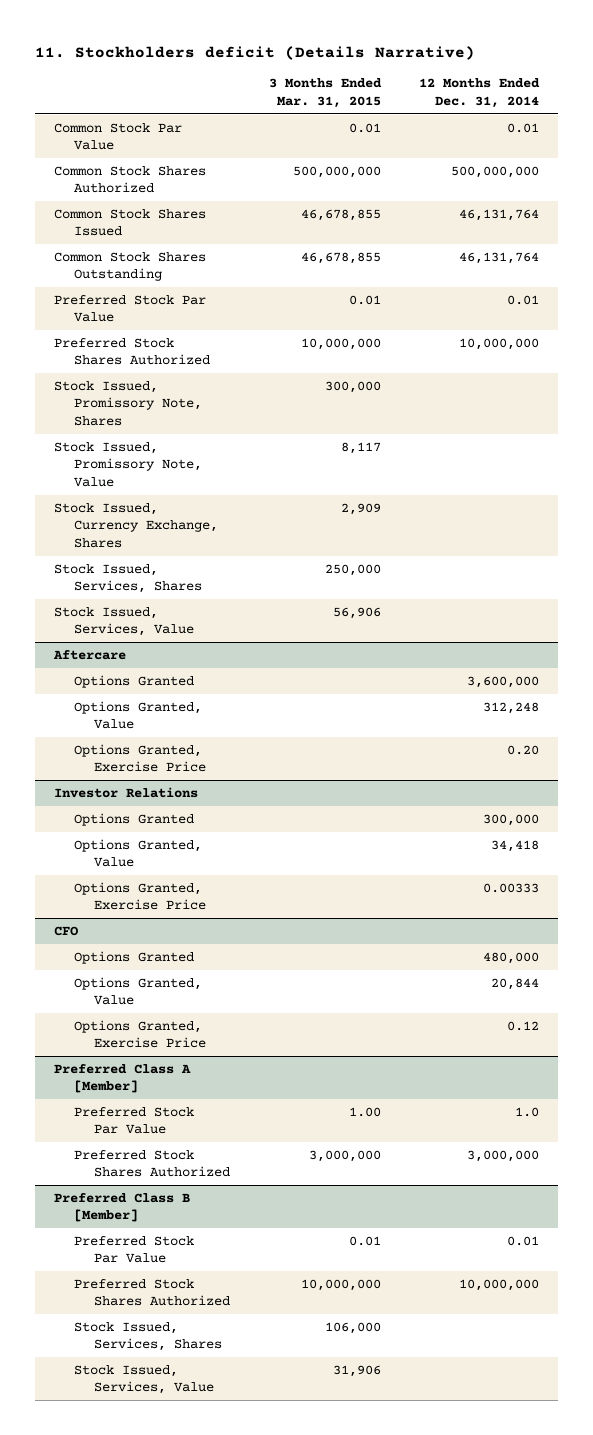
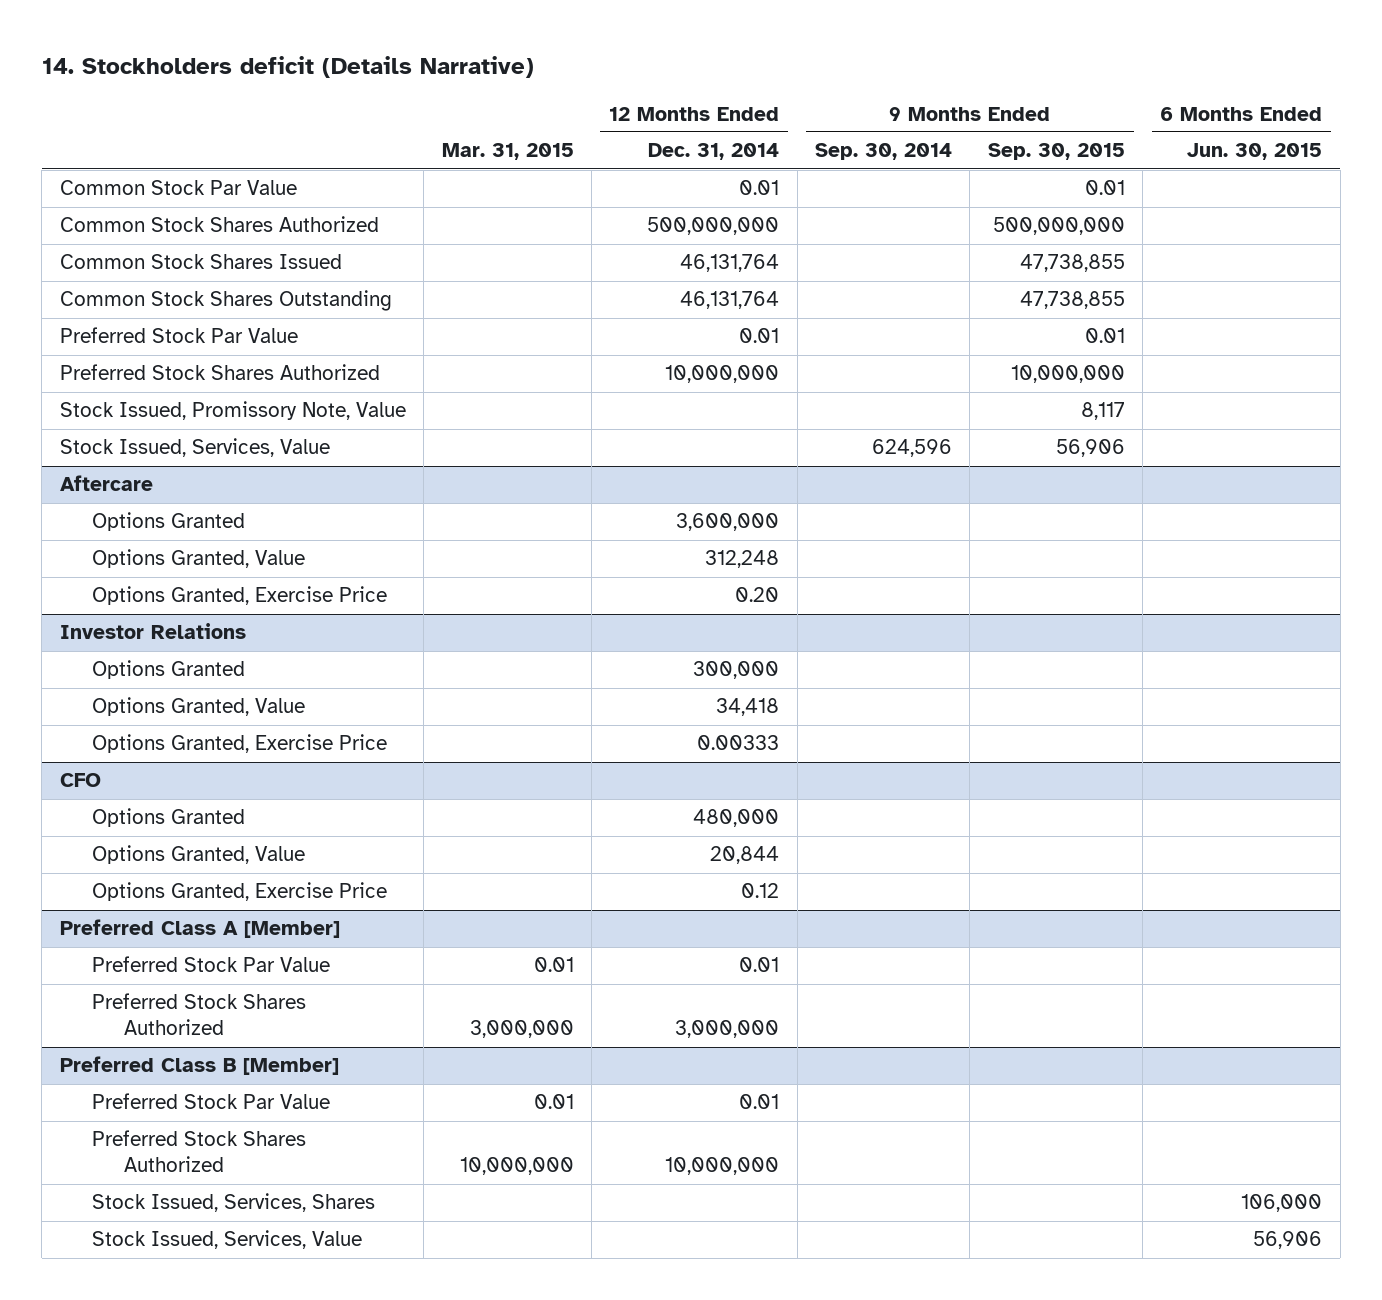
- 11. Stockholders deficit (Details Narrative)
+ 14. Stockholders deficit (Details Narrative)
- | 3 Months Ended Mar. 31, 2015 | 12 Months Ended Dec. 31, 2014
+ | Mar. 31, 2015 | 12 Months Ended Dec. 31, 2014 | 9 Months Ended Sep. 30, 2014 | 9 Months Ended Sep. 30, 2015 | 6 Months Ended Jun. 30, 2015
- Stock Issued, Promissory Note, Shares | 300,000 |
- Stock Issued, Currency Exchange, Shares | 2,909 |
- Stock Issued, Services, Shares | 250,000 |
@ Preferred Class A [Member]
- Preferred Stock Par Value | 1.00 | 1.0
+ Preferred Stock Par Value | 0.01 | 0.01 | | |

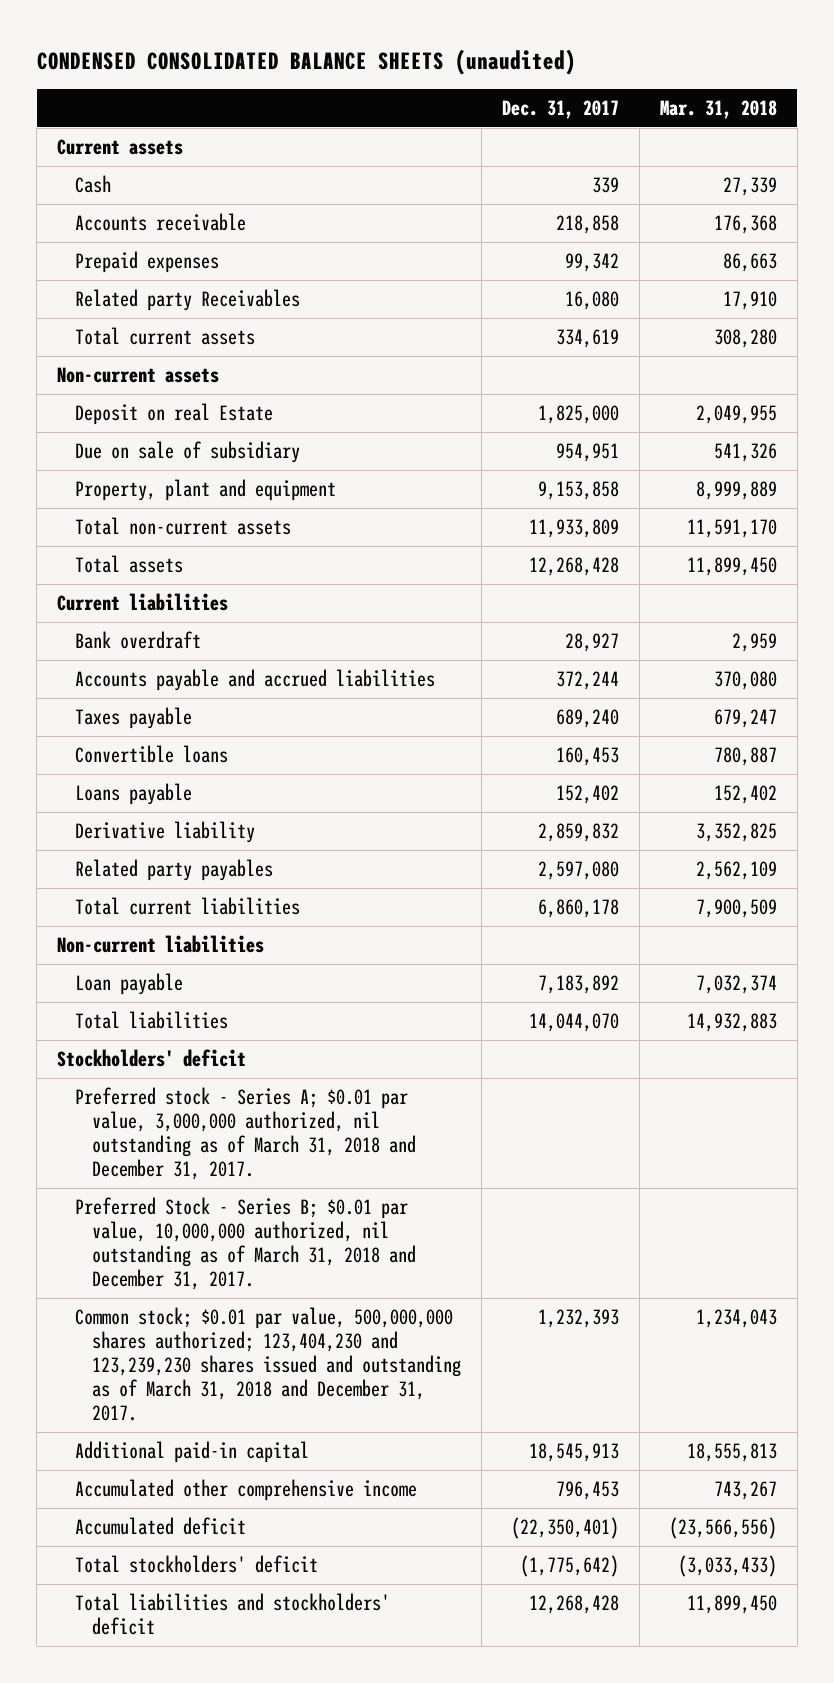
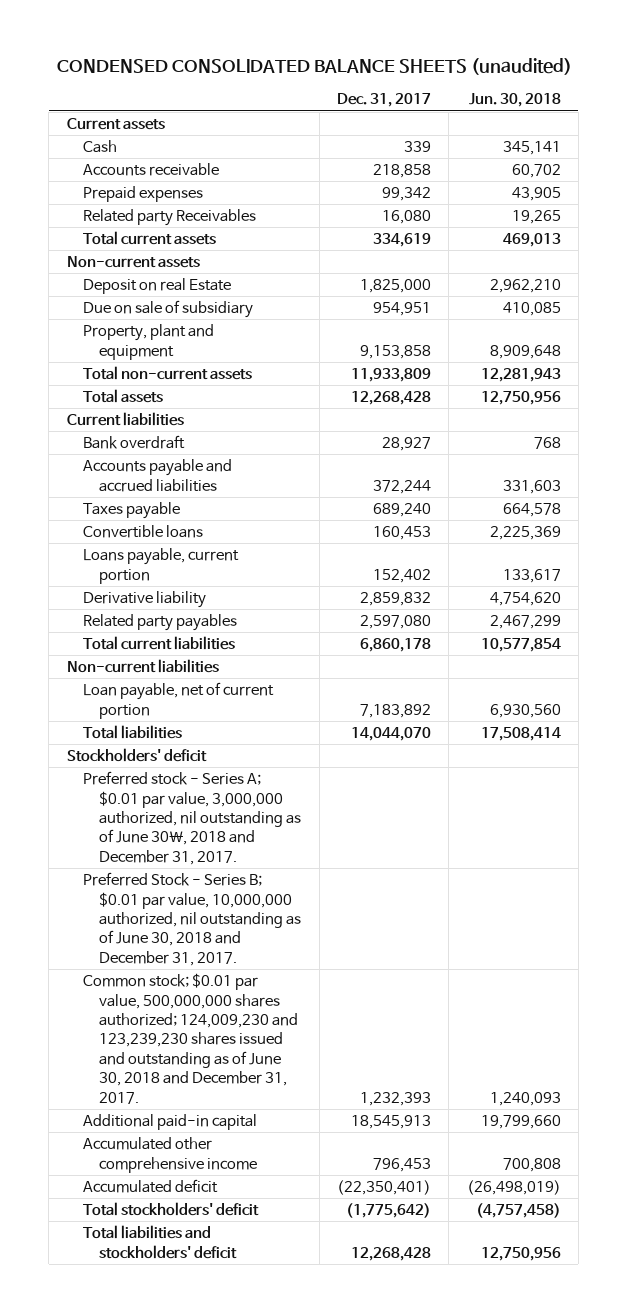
- | Dec. 31, 2017 | Mar. 31, 2018
+ | Dec. 31, 2017 | Jun. 30, 2018
- Loans payable | 152,402 | 152,402
+ Loans payable, current portion | 152,402 | 133,617
- Loan payable | 7,183,892 | 7,032,374
+ Loan payable, net of current portion | 7,183,892 | 6,930,560
- Preferred stock - Series A; $0.01 par value, 3,000,000 authorized, nil outstanding as of March 31, 2018 and December 31, 2017.
- Preferred Stock - Series B; $0.01 par value, 10,000,000 authorized, nil outstanding as of March 31, 2018 and December 31, 2017.
- Common stock; $0.01 par value, 500,000,000 shares authorized; 123,404,230 and 123,239,230 shares issued and outstanding as of March 31, 2018 and December 31, 2017. | 1,232,393 | 1,234,043
+ Preferred stock - Series A; $0.01 par value, 3,000,000 authorized, nil outstanding as of June 30\, 2018 and December 31, 2017.
+ Preferred Stock - Series B; $0.01 par value, 10,000,000 authorized, nil outstanding as of June 30, 2018 and December 31, 2017.
+ Common stock; $0.01 par value, 500,000,000 shares authorized; 124,009,230 and 123,239,230 shares issued and outstanding as of June 30, 2018 and December 31, 2017. | 1,232,393 | 1,240,093

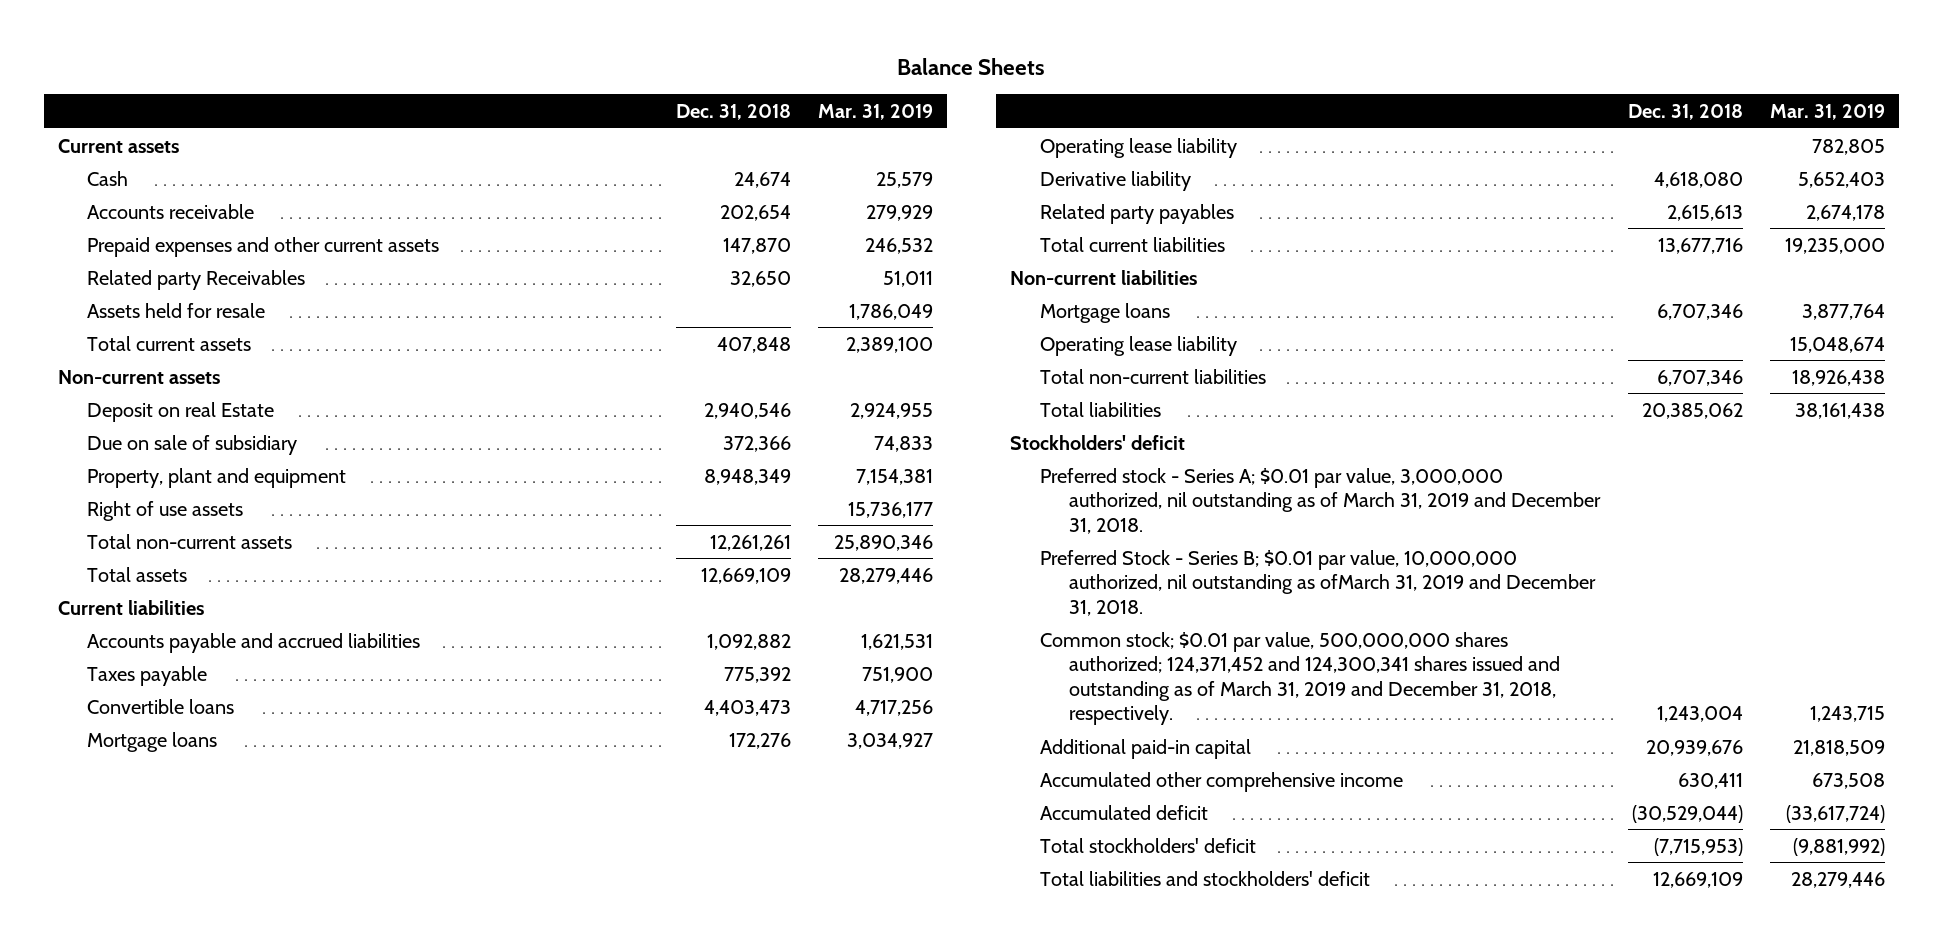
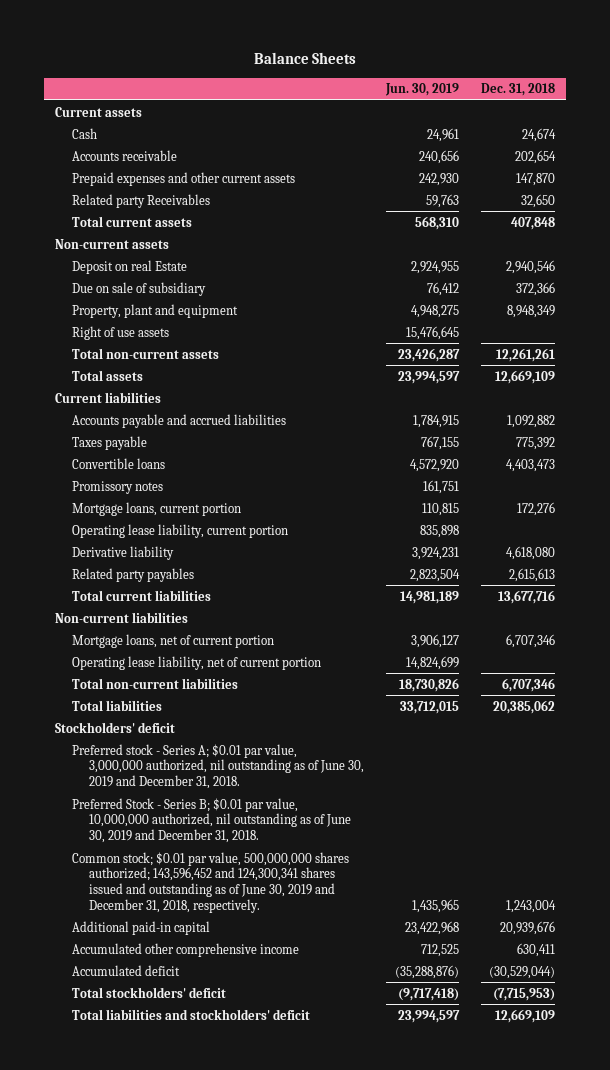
- | Dec. 31, 2018 | Mar. 31, 2019
+ | Jun. 30, 2019 | Dec. 31, 2018
- Assets held for resale | | 1,786,049
- Mortgage loans | 172,276 | 3,034,927
- Operating lease liability | | 782,805
+ Promissory notes | 161,751 |
+ Mortgage loans, current portion | 110,815 | 172,276
+ Operating lease liability, current portion | 835,898 |
- Mortgage loans | 6,707,346 | 3,877,764
- Operating lease liability | | 15,048,674
+ Mortgage loans, net of current portion | 3,906,127 | 6,707,346
+ Operating lease liability, net of current portion | 14,824,699 |
- Preferred stock - Series A; $0.01 par value, 3,000,000 authorized, nil outstanding as of March 31, 2019 and December 31, 2018.
- Preferred Stock - Series B; $0.01 par value, 10,000,000 authorized, nil outstanding as ofMarch 31, 2019 and December 31, 2018.
- Common stock; $0.01 par value, 500,000,000 shares authorized; 124,371,452 and 124,300,341 shares issued and outstanding as of March 31, 2019 and December 31, 2018, respectively. | 1,243,004 | 1,243,715
+ Preferred stock - Series A; $0.01 par value, 3,000,000 authorized, nil outstanding as of June 30, 2019 and December 31, 2018.
+ Preferred Stock - Series B; $0.01 par value, 10,000,000 authorized, nil outstanding as of June 30, 2019 and December 31, 2018.
+ Common stock; $0.01 par value, 500,000,000 shares authorized; 143,596,452 and 124,300,341 shares issued and outstanding as of June 30, 2019 and December 31, 2018, respectively. | 1,435,965 | 1,243,004

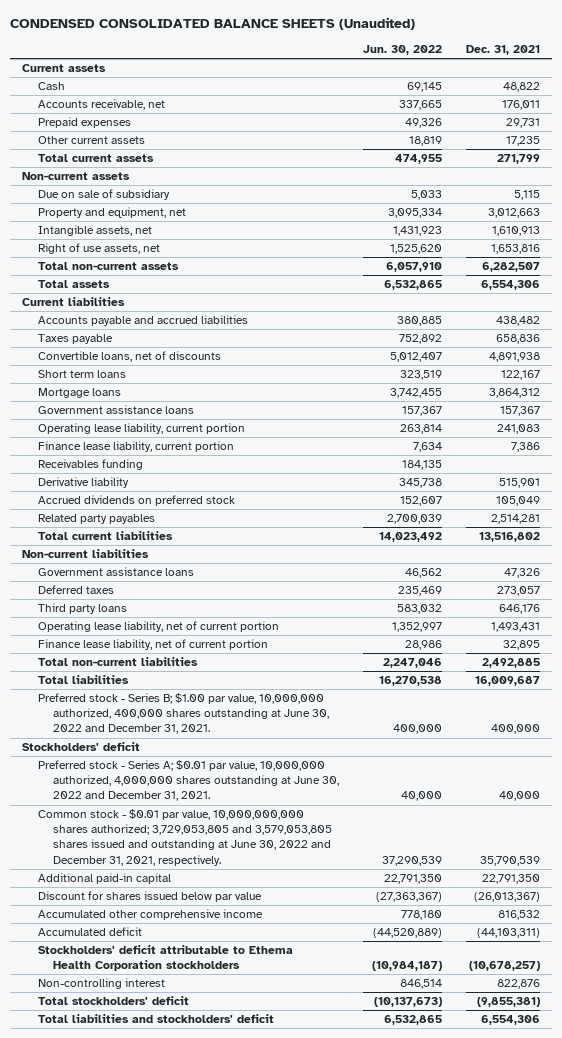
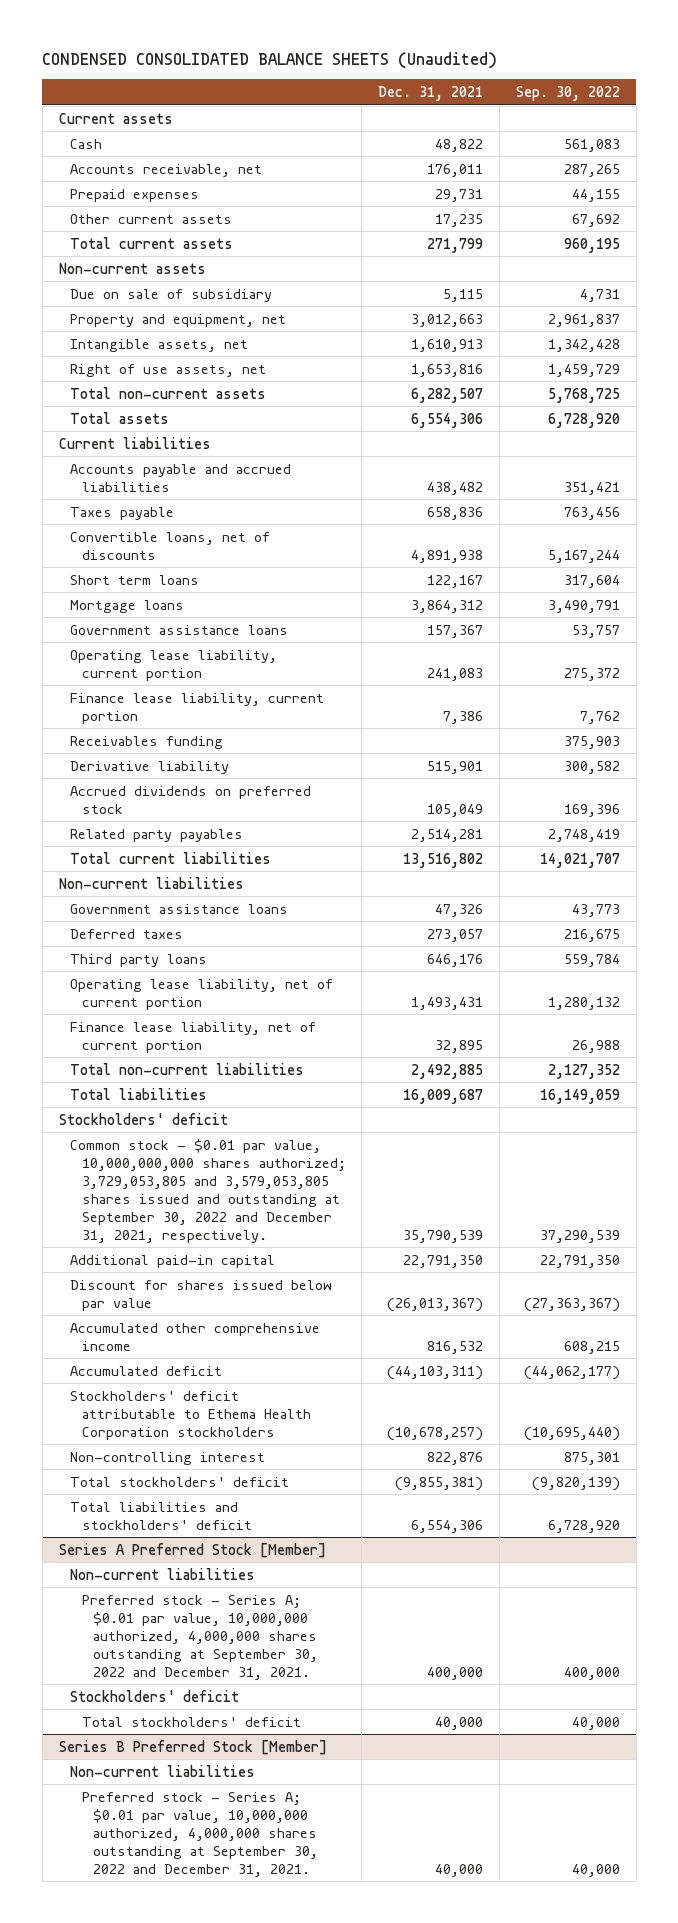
- | Jun. 30, 2022 | Dec. 31, 2021
+ | Dec. 31, 2021 | Sep. 30, 2022
- Preferred stock - Series B; $1.00 par value, 10,000,000 authorized, 400,000 shares outstanding at June 30, 2022 and December 31, 2021. | 400,000 | 400,000
- Preferred stock - Series A; $0.01 par value, 10,000,000 authorized, 4,000,000 shares outstanding at June 30, 2022 and December 31, 2021. | 40,000 | 40,000
- Common stock - $0.01 par value, 10,000,000,000 shares authorized; 3,729,053,805 and 3,579,053,805 shares issued and outstanding at June 30, 2022 and December 31, 2021, respectively. | 37,290,539 | 35,790,539
+ Common stock - $0.01 par value, 10,000,000,000 shares authorized; 3,729,053,805 and 3,579,053,805 shares issued and outstanding at September 30, 2022 and December 31, 2021, respectively. | 35,790,539 | 37,290,539
+ Series A Preferred Stock [Member]
+ Non-current liabilities
+ Preferred stock - Series A; $0.01 par value, 10,000,000 authorized, 4,000,000 shares outstanding at September 30, 2022 and December 31, 2021. | 400,000 | 400,000
+ Stockholders' deficit
+ Total stockholders' deficit | 40,000 | 40,000
+ Series B Preferred Stock [Member]
+ Non-current liabilities
+ Preferred stock - Series A; $0.01 par value, 10,000,000 authorized, 4,000,000 shares outstanding at September 30, 2022 and December 31, 2021. | 40,000 | 40,000

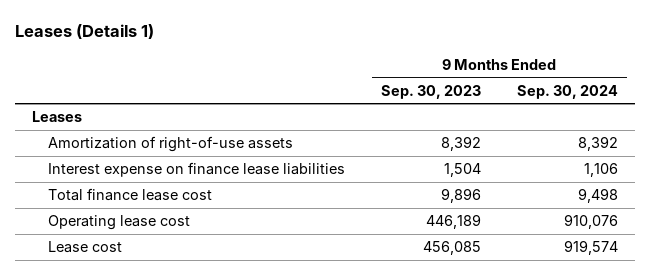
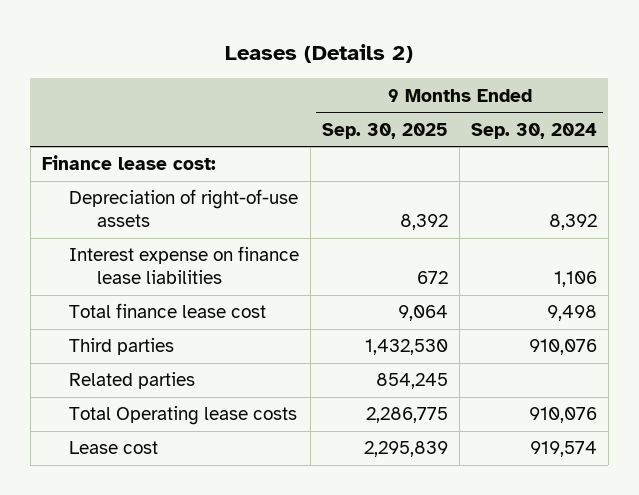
- Leases (Details 1)
+ Leases (Details 2)
- | 9 Months Ended Sep. 30, 2023 | 9 Months Ended Sep. 30, 2024
+ | 9 Months Ended Sep. 30, 2025 | 9 Months Ended Sep. 30, 2024
- Leases
- Amortization of right-of-use assets | 8,392 | 8,392
+ Finance lease cost:
+ Depreciation of right-of-use assets | 8,392 | 8,392
- Operating lease cost | 446,189 | 910,076
+ Third parties | 1,432,530 | 910,076
+ Related parties | 854,245 |
+ Total Operating lease costs | 2,286,775 | 910,076

